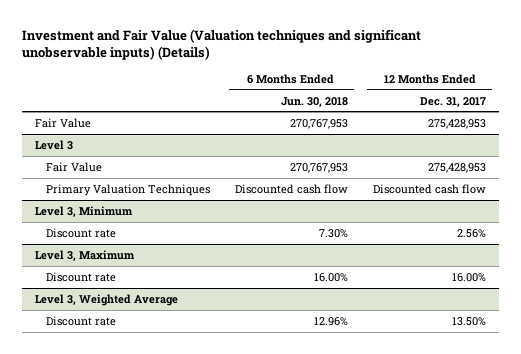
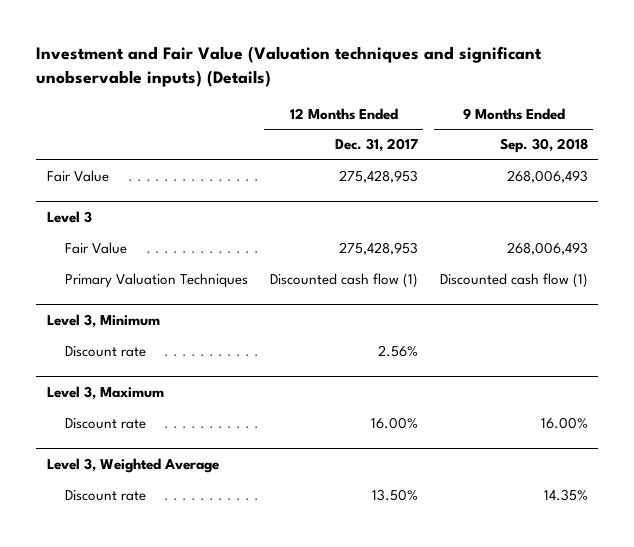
- | 6 Months Ended Jun. 30, 2018 | 12 Months Ended Dec. 31, 2017
+ | 12 Months Ended Dec. 31, 2017 | 9 Months Ended Sep. 30, 2018
@ Level 3
- Primary Valuation Techniques | Discounted cash flow | Discounted cash flow
+ Primary Valuation Techniques | Discounted cash flow (1) | Discounted cash flow (1)

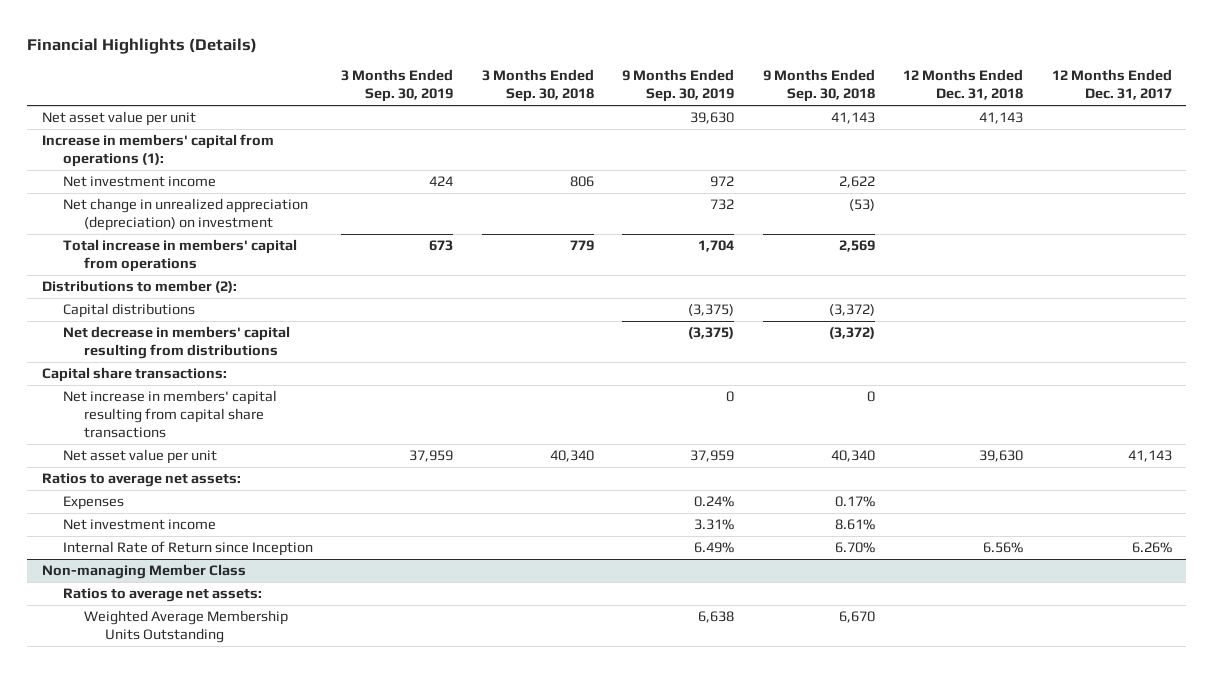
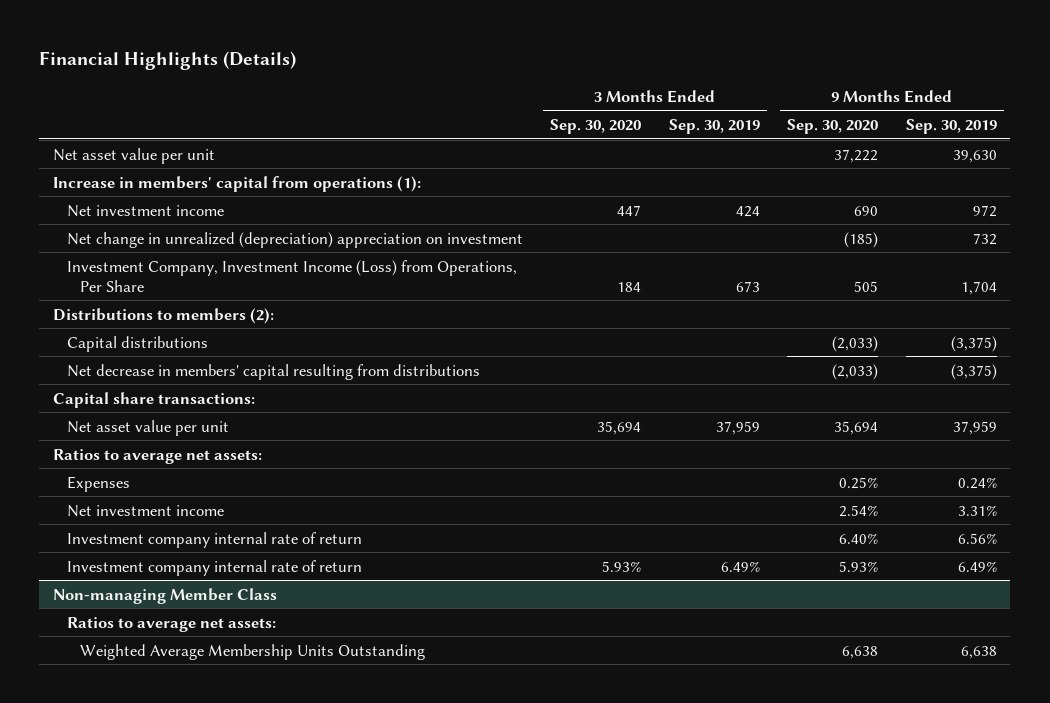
- | 3 Months Ended Sep. 30, 2019 | 3 Months Ended Sep. 30, 2018 | 9 Months Ended Sep. 30, 2019 | 9 Months Ended Sep. 30, 2018 | 12 Months Ended Dec. 31, 2018 | 12 Months Ended Dec. 31, 2017
+ | 3 Months Ended Sep. 30, 2020 | 3 Months Ended Sep. 30, 2019 | 9 Months Ended Sep. 30, 2020 | 9 Months Ended Sep. 30, 2019
- Net change in unrealized appreciation (depreciation) on investment | | | 732 | (53) | |
- Total increase in members' capital from operations | 673 | 779 | 1,704 | 2,569 | |
- Distributions to member (2):
+ Net change in unrealized (depreciation) appreciation on investment | | | (185) | 732
+ Investment Company, Investment Income (Loss) from Operations, Per Share | 184 | 673 | 505 | 1,704
+ Distributions to members (2):
- Net increase in members' capital resulting from capital share transactions | | | 0 | 0 | |
- Internal Rate of Return since Inception | | | 6.49% | 6.70% | 6.56% | 6.26%
+ Investment company internal rate of return | | | 6.40% | 6.56%
+ Investment company internal rate of return | 5.93% | 6.49% | 5.93% | 6.49%

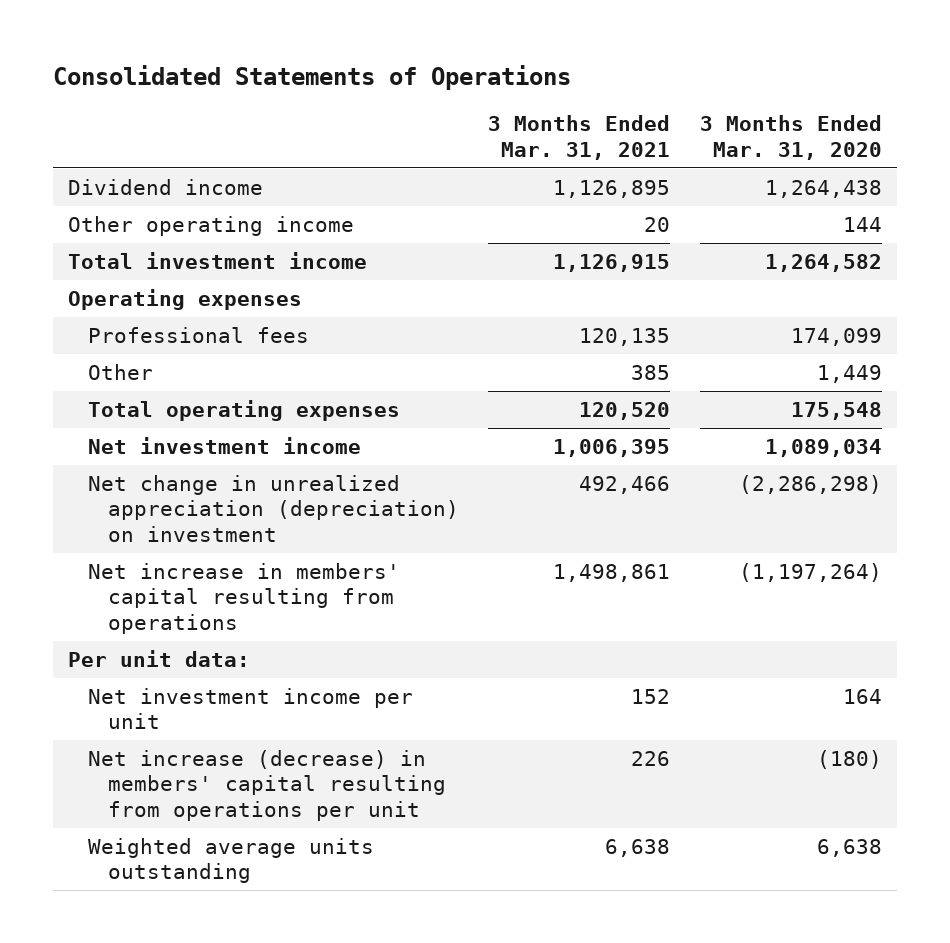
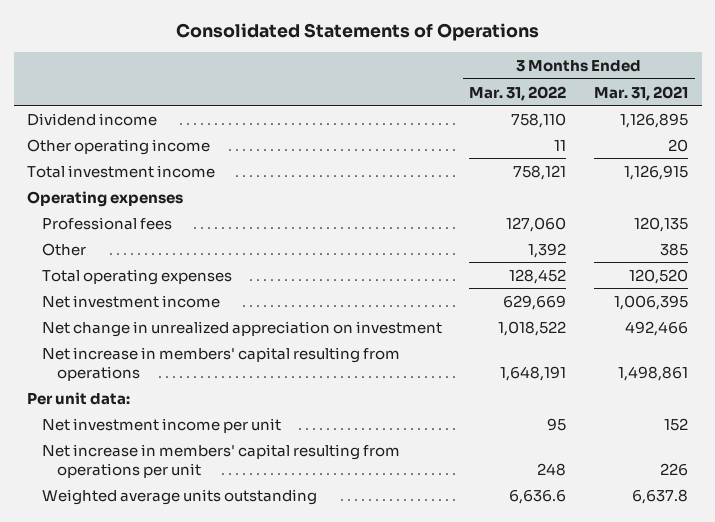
- | 3 Months Ended Mar. 31, 2021 | 3 Months Ended Mar. 31, 2020
+ | 3 Months Ended Mar. 31, 2022 | 3 Months Ended Mar. 31, 2021
- Net change in unrealized appreciation (depreciation) on investment | 492,466 | (2,286,298)
+ Net change in unrealized appreciation on investment | 1,018,522 | 492,466
- Net increase (decrease) in members' capital resulting from operations per unit | 226 | (180)
- Weighted average units outstanding | 6,638 | 6,638
+ Net increase in members' capital resulting from operations per unit | 248 | 226
+ Weighted average units outstanding | 6,636.6 | 6,637.8

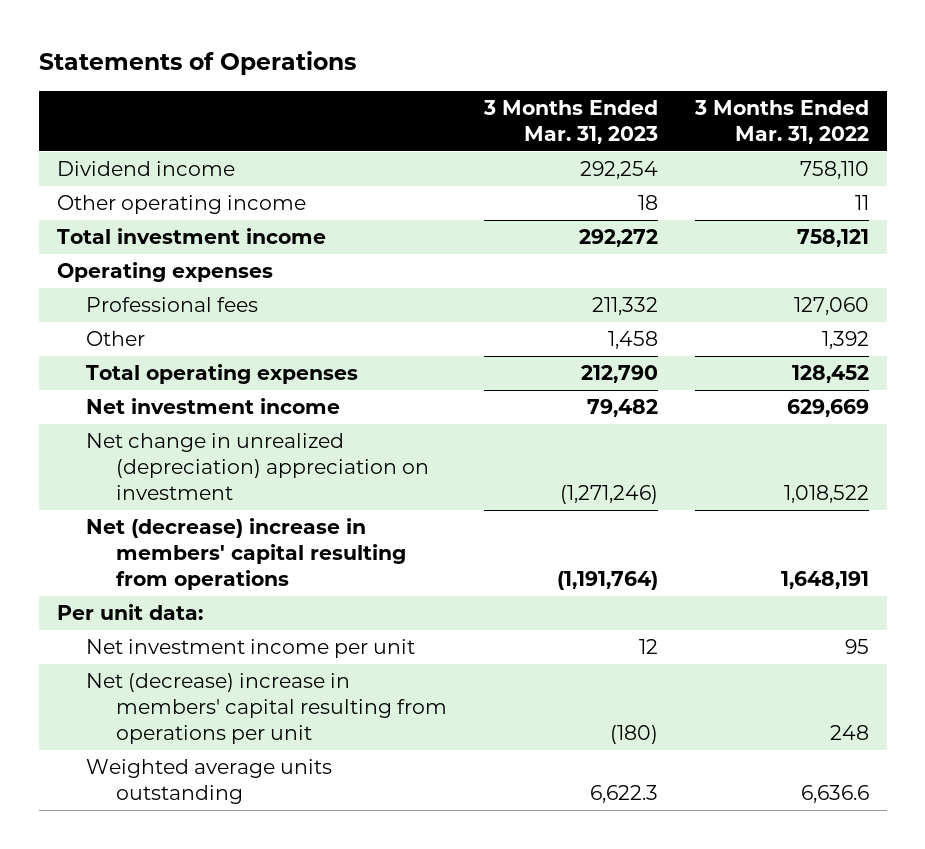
- Consolidated Statements of Operations
+ Statements of Operations
- | 3 Months Ended Mar. 31, 2022 | 3 Months Ended Mar. 31, 2021
+ | 3 Months Ended Mar. 31, 2023 | 3 Months Ended Mar. 31, 2022
- Net change in unrealized appreciation on investment | 1,018,522 | 492,466
- Net increase in members' capital resulting from operations | 1,648,191 | 1,498,861
+ Net change in unrealized (depreciation) appreciation on investment | (1,271,246) | 1,018,522
+ Net (decrease) increase in members' capital resulting from operations | (1,191,764) | 1,648,191
- Net increase in members' capital resulting from operations per unit | 248 | 226
+ Net (decrease) increase in members' capital resulting from operations per unit | (180) | 248

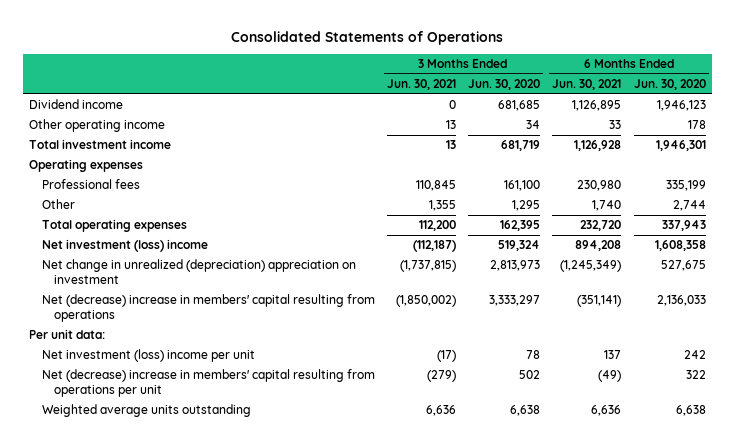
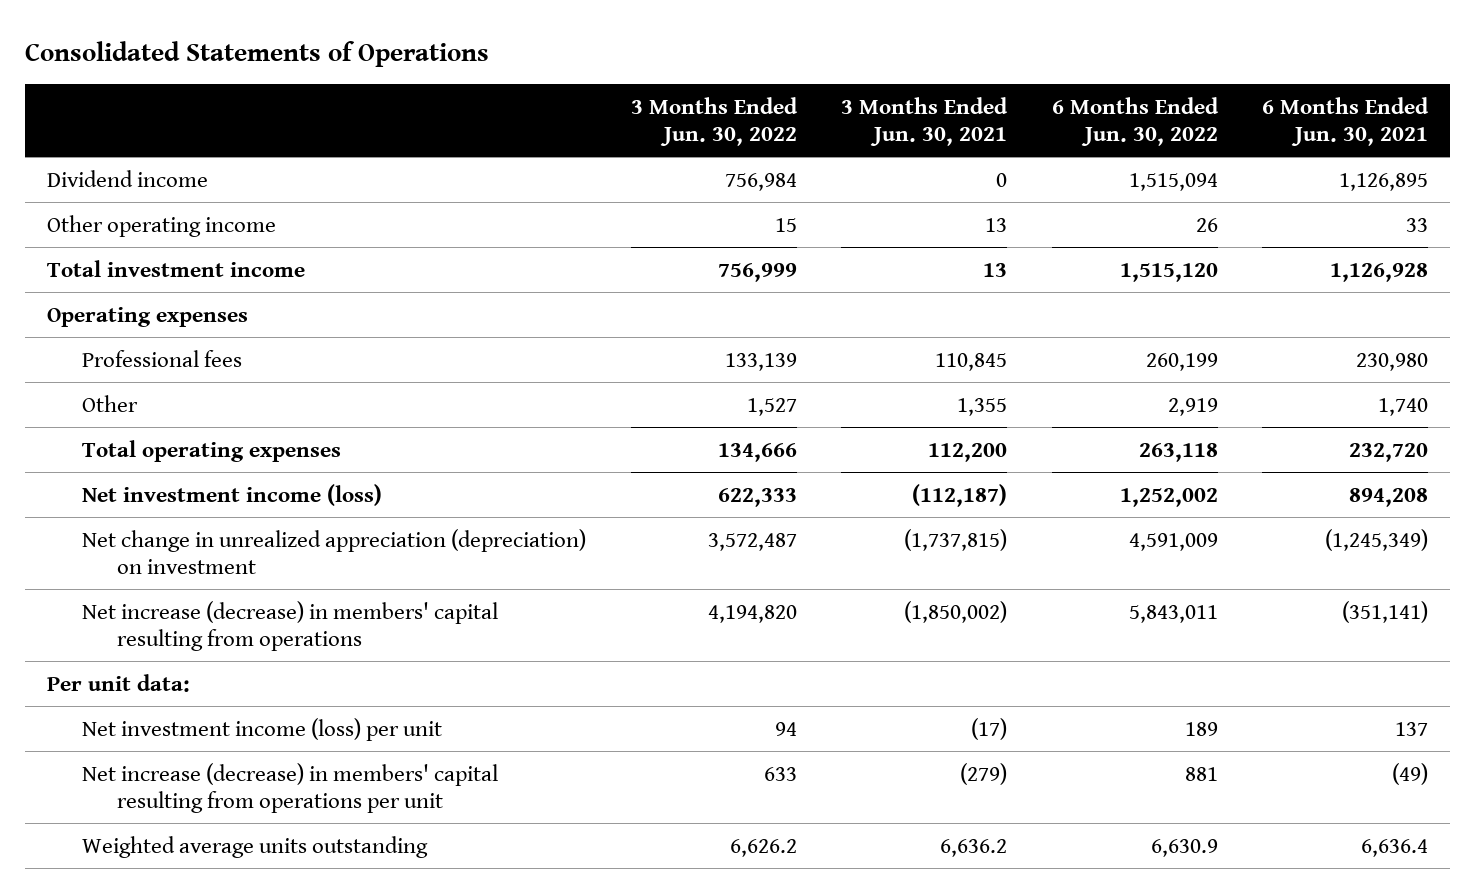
- | 3 Months Ended Jun. 30, 2021 | 3 Months Ended Jun. 30, 2020 | 6 Months Ended Jun. 30, 2021 | 6 Months Ended Jun. 30, 2020
+ | 3 Months Ended Jun. 30, 2022 | 3 Months Ended Jun. 30, 2021 | 6 Months Ended Jun. 30, 2022 | 6 Months Ended Jun. 30, 2021
- Net investment (loss) income | (112,187) | 519,324 | 894,208 | 1,608,358
- Net change in unrealized (depreciation) appreciation on investment | (1,737,815) | 2,813,973 | (1,245,349) | 527,675
- Net (decrease) increase in members' capital resulting from operations | (1,850,002) | 3,333,297 | (351,141) | 2,136,033
+ Net investment income (loss) | 622,333 | (112,187) | 1,252,002 | 894,208
+ Net change in unrealized appreciation (depreciation) on investment | 3,572,487 | (1,737,815) | 4,591,009 | (1,245,349)
+ Net increase (decrease) in members' capital resulting from operations | 4,194,820 | (1,850,002) | 5,843,011 | (351,141)
- Net investment (loss) income per unit | (17) | 78 | 137 | 242
- Net (decrease) increase in members' capital resulting from operations per unit | (279) | 502 | (49) | 322
- Weighted average units outstanding | 6,636 | 6,638 | 6,636 | 6,638
+ Net investment income (loss) per unit | 94 | (17) | 189 | 137
+ Net increase (decrease) in members' capital resulting from operations per unit | 633 | (279) | 881 | (49)
+ Weighted average units outstanding | 6,626.2 | 6,636.2 | 6,630.9 | 6,636.4

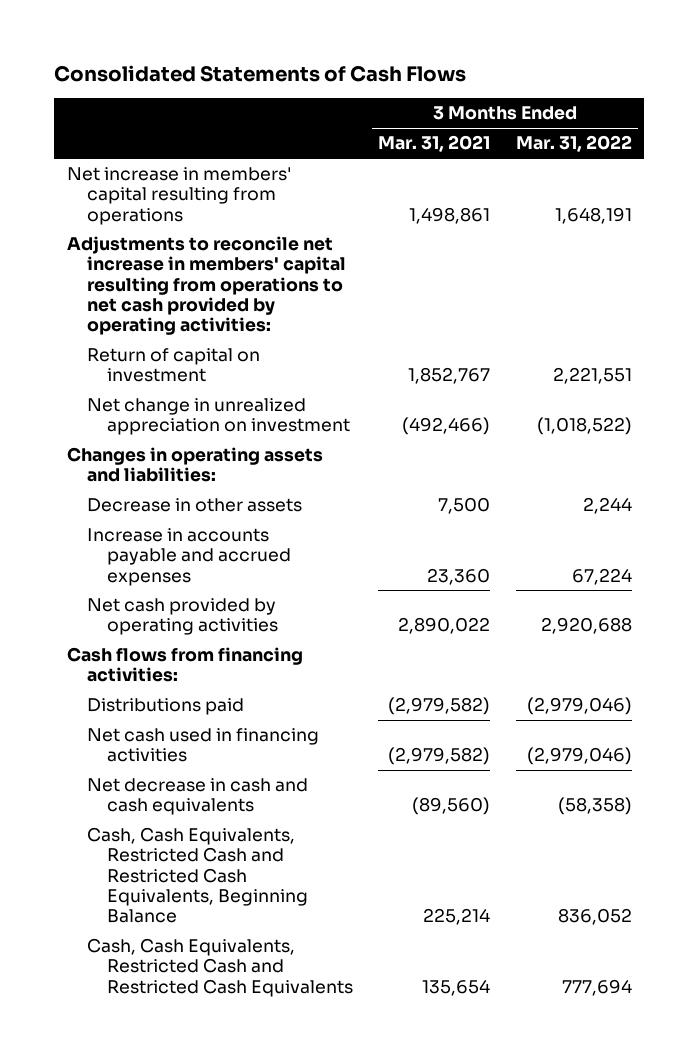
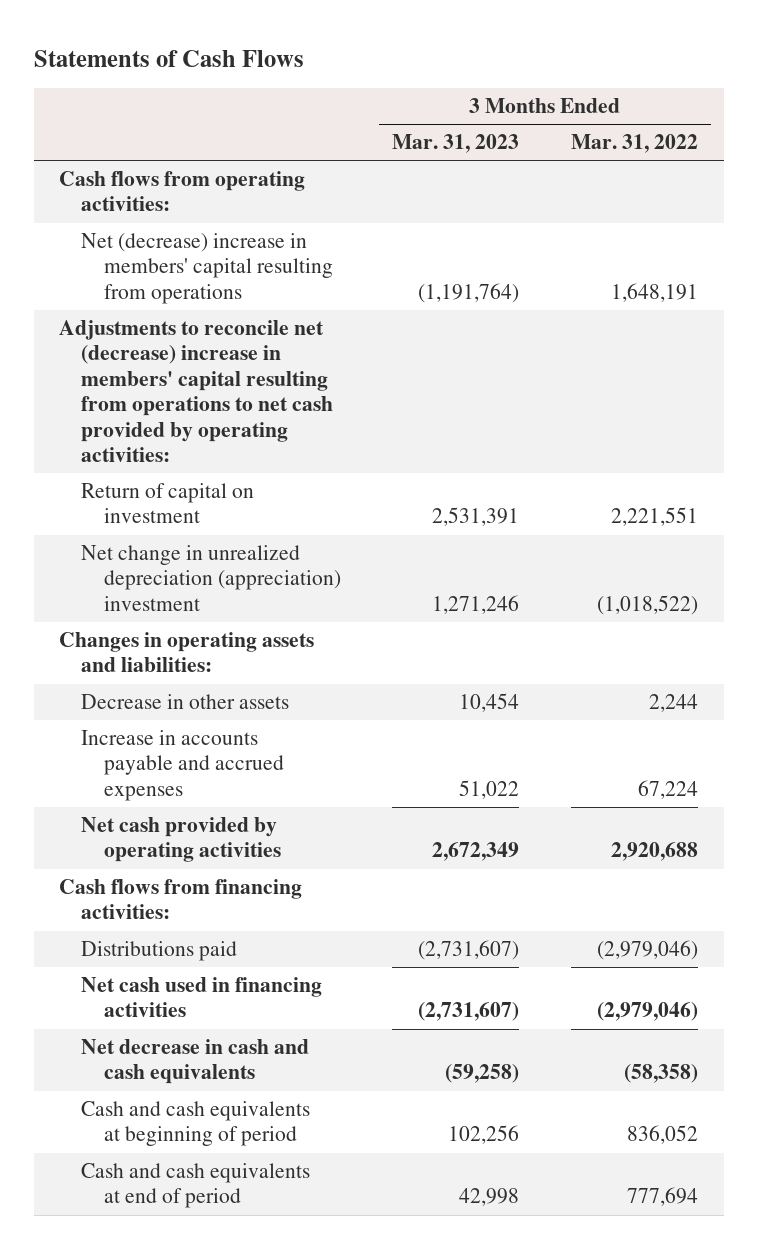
- Consolidated Statements of Cash Flows
+ Statements of Cash Flows
- | 3 Months Ended Mar. 31, 2021 | 3 Months Ended Mar. 31, 2022
+ | 3 Months Ended Mar. 31, 2023 | 3 Months Ended Mar. 31, 2022
- Net increase in members' capital resulting from operations | 1,498,861 | 1,648,191
- Adjustments to reconcile net increase in members' capital resulting from operations to net cash provided by operating activities:
+ Cash flows from operating activities:
+ Net (decrease) increase in members' capital resulting from operations | (1,191,764) | 1,648,191
+ Adjustments to reconcile net (decrease) increase in members' capital resulting from operations to net cash provided by operating activities:
- Net change in unrealized appreciation on investment | (492,466) | (1,018,522)
+ Net change in unrealized depreciation (appreciation) investment | 1,271,246 | (1,018,522)
- Cash, Cash Equivalents, Restricted Cash and Restricted Cash Equivalents, Beginning Balance | 225,214 | 836,052
- Cash, Cash Equivalents, Restricted Cash and Restricted Cash Equivalents | 135,654 | 777,694
+ Cash and cash equivalents at beginning of period | 102,256 | 836,052
+ Cash and cash equivalents at end of period | 42,998 | 777,694

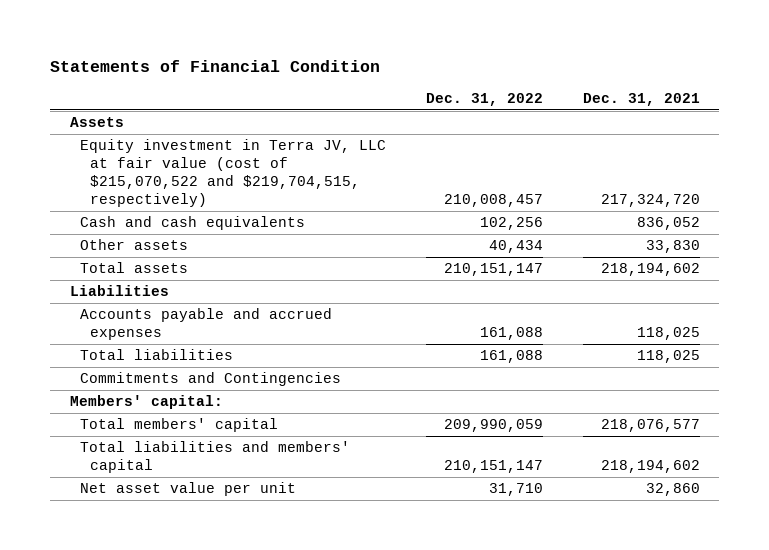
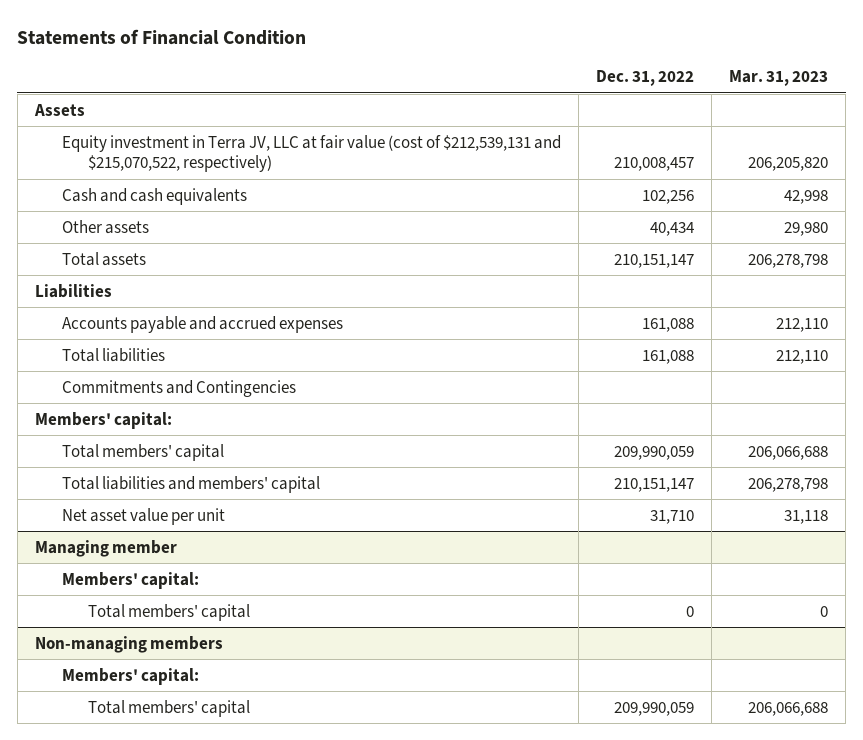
- | Dec. 31, 2022 | Dec. 31, 2021
+ | Dec. 31, 2022 | Mar. 31, 2023
- Equity investment in Terra JV, LLC at fair value (cost of $215,070,522 and $219,704,515, respectively) | 210,008,457 | 217,324,720
+ Equity investment in Terra JV, LLC at fair value (cost of $212,539,131 and $215,070,522, respectively) | 210,008,457 | 206,205,820
+ Managing member
+ Members' capital:
+ Total members' capital | 0 | 0
+ Non-managing members
+ Members' capital:
+ Total members' capital | 209,990,059 | 206,066,688

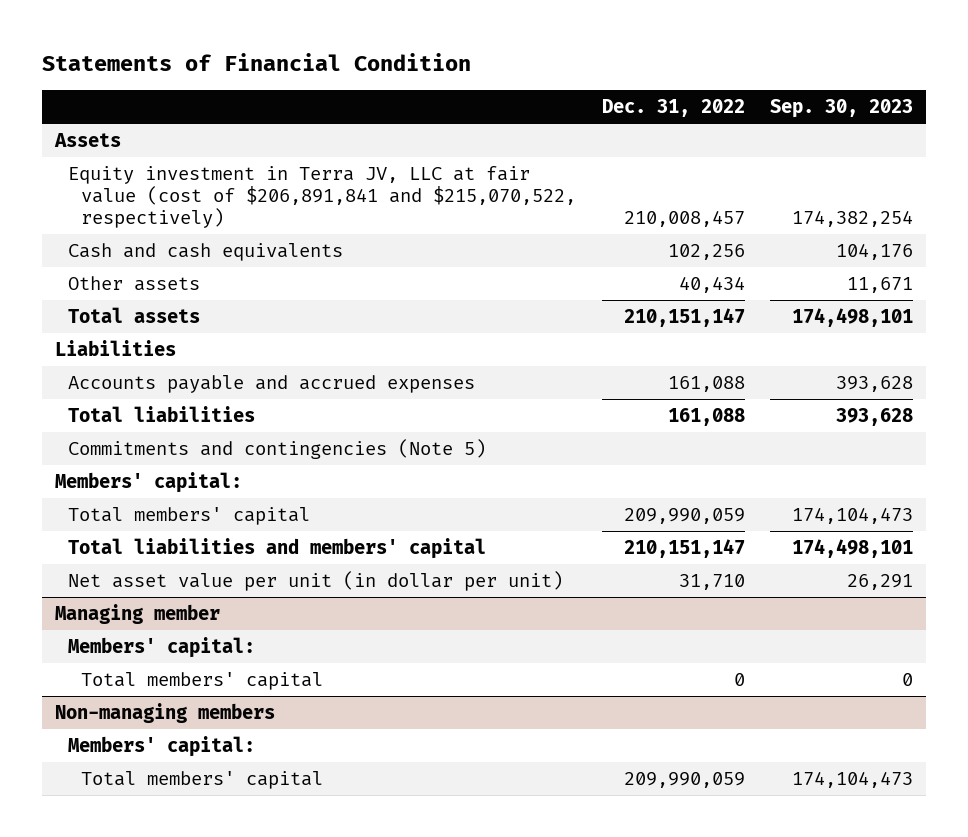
- | Dec. 31, 2022 | Mar. 31, 2023
+ | Dec. 31, 2022 | Sep. 30, 2023
- Equity investment in Terra JV, LLC at fair value (cost of $212,539,131 and $215,070,522, respectively) | 210,008,457 | 206,205,820
+ Equity investment in Terra JV, LLC at fair value (cost of $206,891,841 and $215,070,522, respectively) | 210,008,457 | 174,382,254
- Commitments and Contingencies
+ Commitments and contingencies (Note 5)
- Net asset value per unit | 31,710 | 31,118
+ Net asset value per unit (in dollar per unit) | 31,710 | 26,291

